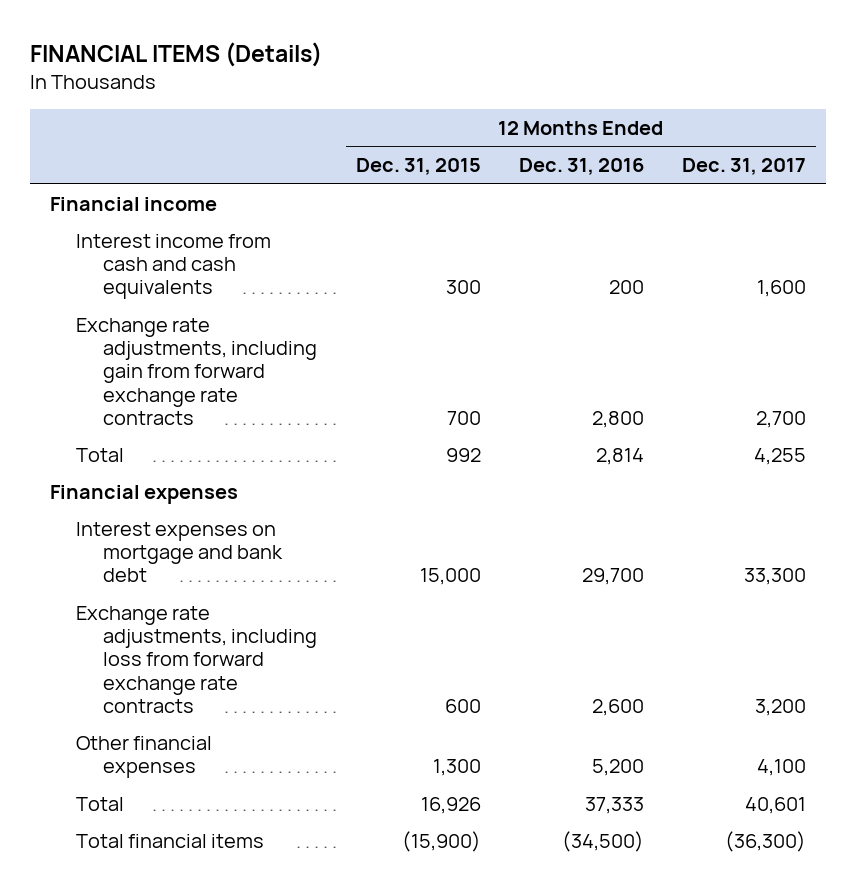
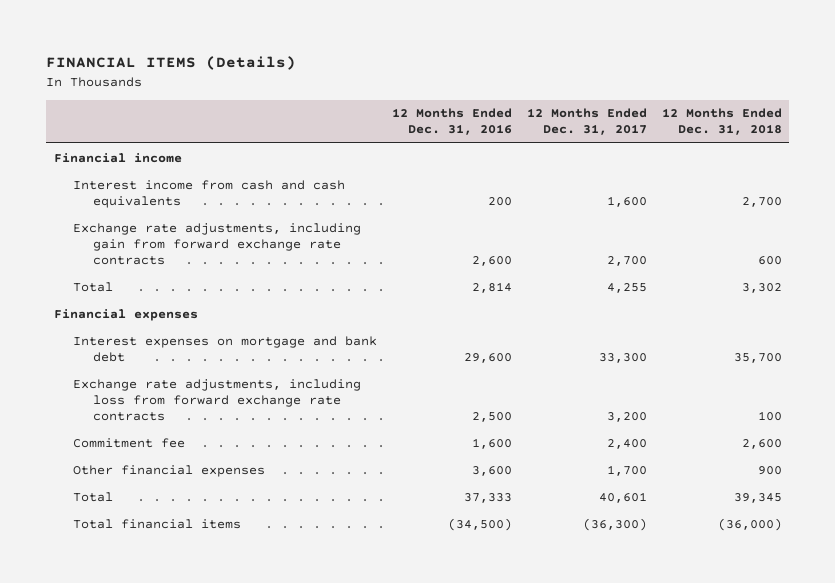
- | 12 Months Ended Dec. 31, 2015 | 12 Months Ended Dec. 31, 2016 | 12 Months Ended Dec. 31, 2017
+ | 12 Months Ended Dec. 31, 2016 | 12 Months Ended Dec. 31, 2017 | 12 Months Ended Dec. 31, 2018
- Exchange rate adjustments, including gain from forward exchange rate contracts | 700 | 2,800 | 2,700
+ Exchange rate adjustments, including gain from forward exchange rate contracts | 2,600 | 2,700 | 600
- Interest expenses on mortgage and bank debt | 15,000 | 29,700 | 33,300
- Exchange rate adjustments, including loss from forward exchange rate contracts | 600 | 2,600 | 3,200
- Other financial expenses | 1,300 | 5,200 | 4,100
+ Interest expenses on mortgage and bank debt | 29,600 | 33,300 | 35,700
+ Exchange rate adjustments, including loss from forward exchange rate contracts | 2,500 | 3,200 | 100
+ Commitment fee | 1,600 | 2,400 | 2,600
+ Other financial expenses | 3,600 | 1,700 | 900

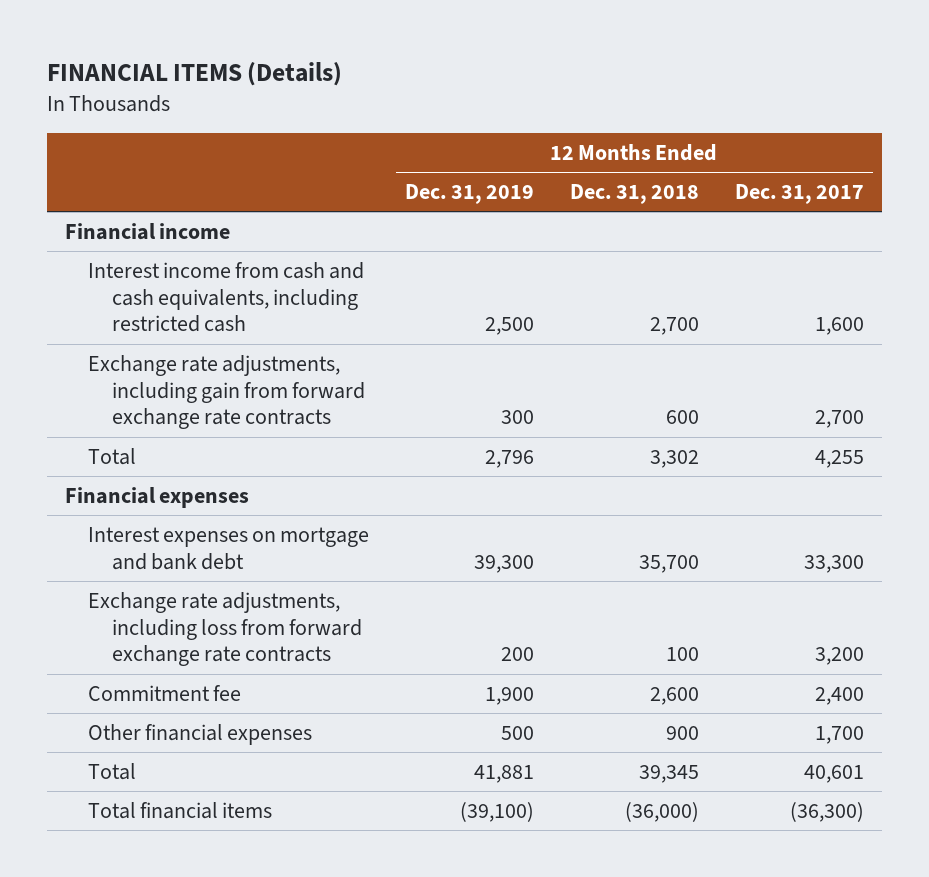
- | 12 Months Ended Dec. 31, 2016 | 12 Months Ended Dec. 31, 2017 | 12 Months Ended Dec. 31, 2018
+ | 12 Months Ended Dec. 31, 2019 | 12 Months Ended Dec. 31, 2018 | 12 Months Ended Dec. 31, 2017
- Interest income from cash and cash equivalents | 200 | 1,600 | 2,700
+ Interest income from cash and cash equivalents, including restricted cash | 2,500 | 2,700 | 1,600

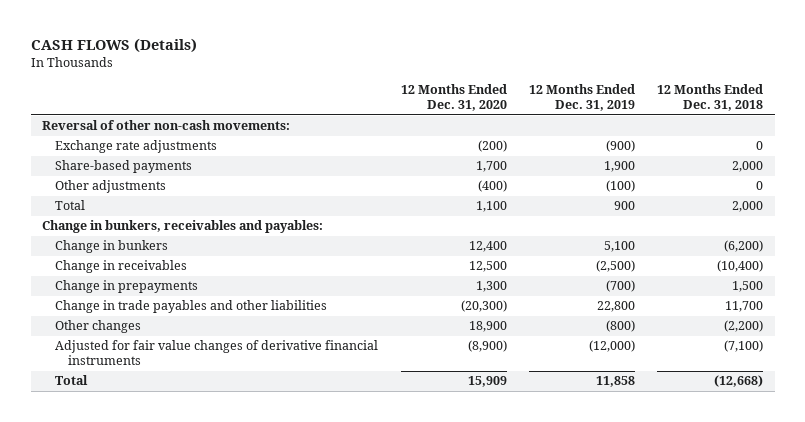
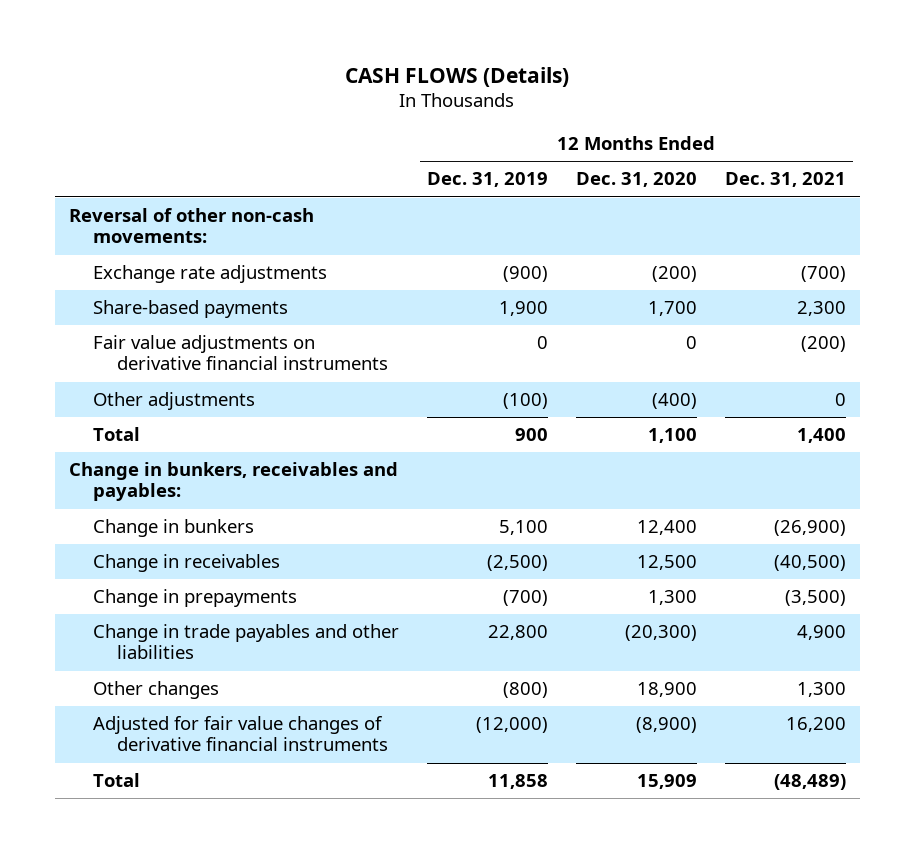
- | 12 Months Ended Dec. 31, 2020 | 12 Months Ended Dec. 31, 2019 | 12 Months Ended Dec. 31, 2018
+ | 12 Months Ended Dec. 31, 2019 | 12 Months Ended Dec. 31, 2020 | 12 Months Ended Dec. 31, 2021
+ Fair value adjustments on derivative financial instruments | 0 | 0 | (200)

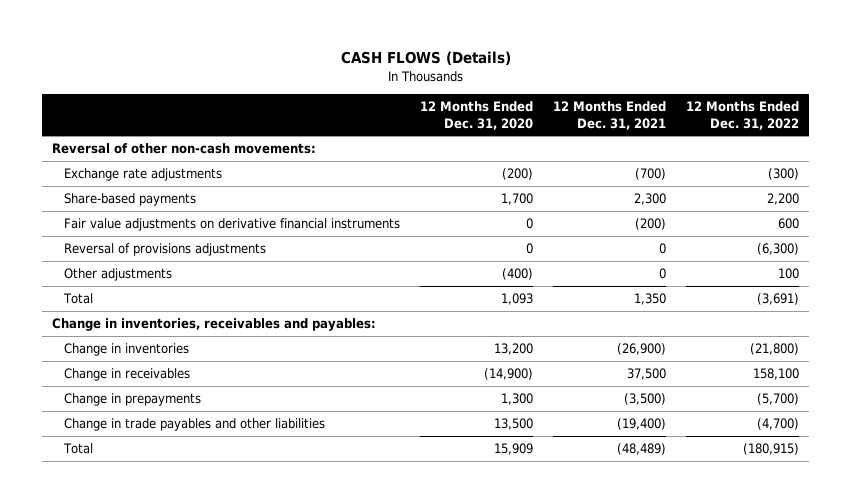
- | 12 Months Ended Dec. 31, 2019 | 12 Months Ended Dec. 31, 2020 | 12 Months Ended Dec. 31, 2021
+ | 12 Months Ended Dec. 31, 2020 | 12 Months Ended Dec. 31, 2021 | 12 Months Ended Dec. 31, 2022
+ Reversal of provisions adjustments | 0 | 0 | (6,300)
- Total | 900 | 1,100 | 1,400
- Change in bunkers, receivables and payables:
- Change in bunkers | 5,100 | 12,400 | (26,900)
- Change in receivables | (2,500) | 12,500 | (40,500)
+ Total | 1,093 | 1,350 | (3,691)
+ Change in inventories, receivables and payables:
+ Change in inventories | 13,200 | (26,900) | (21,800)
+ Change in receivables | (14,900) | 37,500 | 158,100
- Change in trade payables and other liabilities | 22,800 | (20,300) | 4,900
- Other changes | (800) | 18,900 | 1,300
- Adjusted for fair value changes of derivative financial instruments | (12,000) | (8,900) | 16,200
+ Change in trade payables and other liabilities | 13,500 | (19,400) | (4,700)

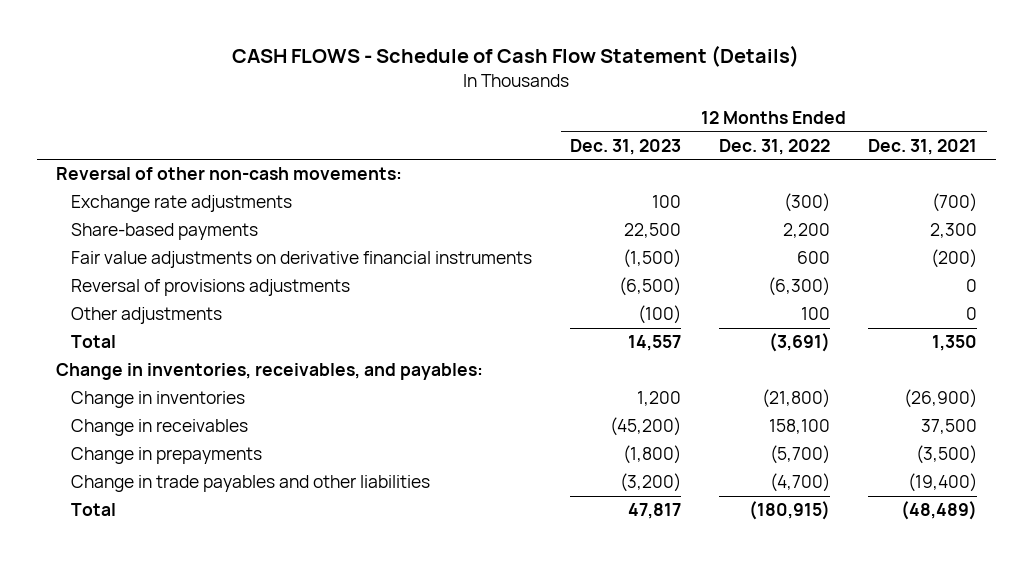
- CASH FLOWS (Details)
+ CASH FLOWS - Schedule of Cash Flow Statement (Details)
- | 12 Months Ended Dec. 31, 2020 | 12 Months Ended Dec. 31, 2021 | 12 Months Ended Dec. 31, 2022
+ | 12 Months Ended Dec. 31, 2023 | 12 Months Ended Dec. 31, 2022 | 12 Months Ended Dec. 31, 2021
- Change in inventories, receivables and payables:
+ Change in inventories, receivables, and payables:

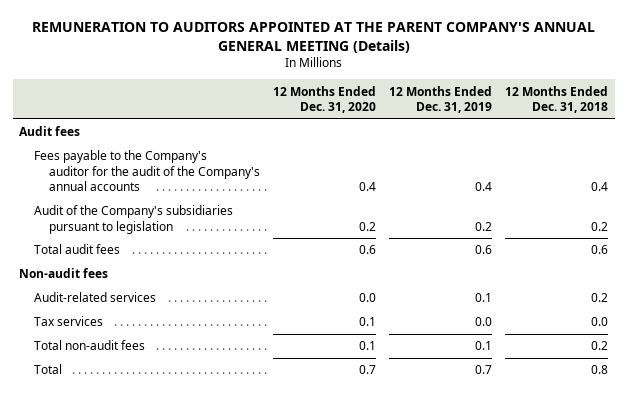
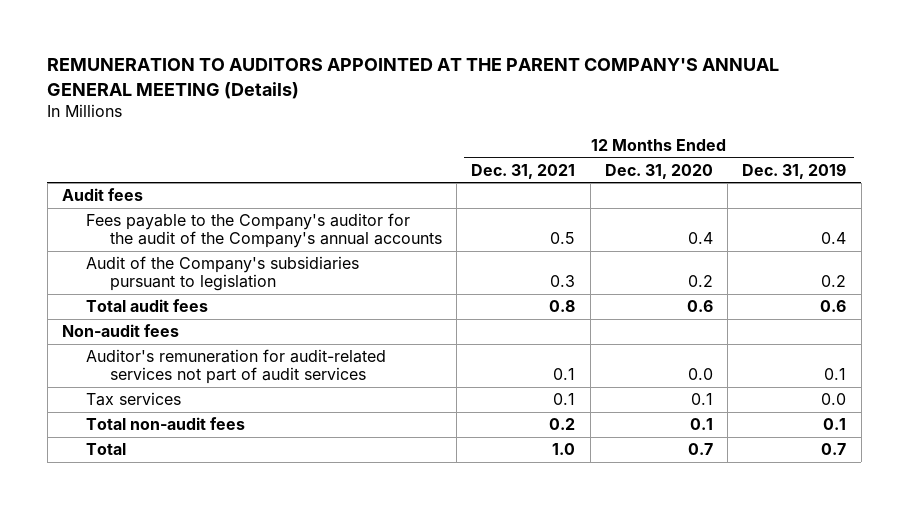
- | 12 Months Ended Dec. 31, 2020 | 12 Months Ended Dec. 31, 2019 | 12 Months Ended Dec. 31, 2018
+ | 12 Months Ended Dec. 31, 2021 | 12 Months Ended Dec. 31, 2020 | 12 Months Ended Dec. 31, 2019
- Audit-related services | 0.0 | 0.1 | 0.2
+ Auditor's remuneration for audit-related services not part of audit services | 0.1 | 0.0 | 0.1

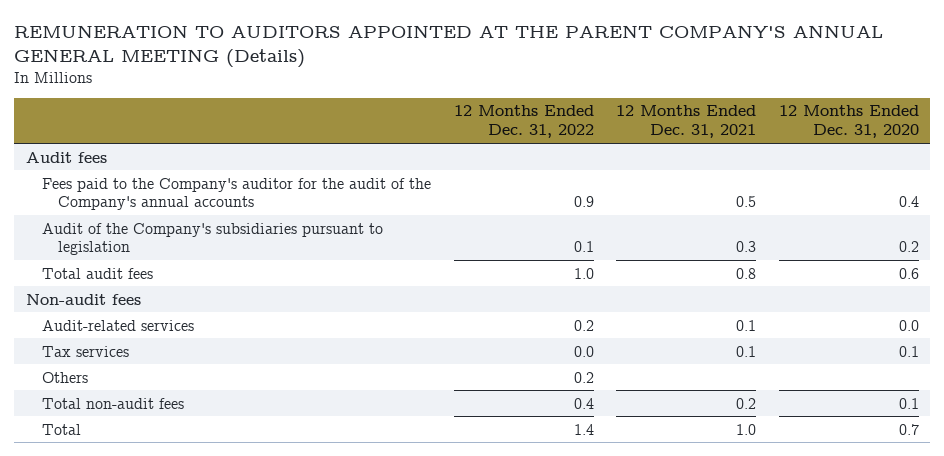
- | 12 Months Ended Dec. 31, 2021 | 12 Months Ended Dec. 31, 2020 | 12 Months Ended Dec. 31, 2019
+ | 12 Months Ended Dec. 31, 2022 | 12 Months Ended Dec. 31, 2021 | 12 Months Ended Dec. 31, 2020
- Fees payable to the Company's auditor for the audit of the Company's annual accounts | 0.5 | 0.4 | 0.4
+ Fees paid to the Company's auditor for the audit of the Company's annual accounts | 0.9 | 0.5 | 0.4
- Auditor's remuneration for audit-related services not part of audit services | 0.1 | 0.0 | 0.1
+ Audit-related services | 0.2 | 0.1 | 0.0
+ Others | 0.2 | |

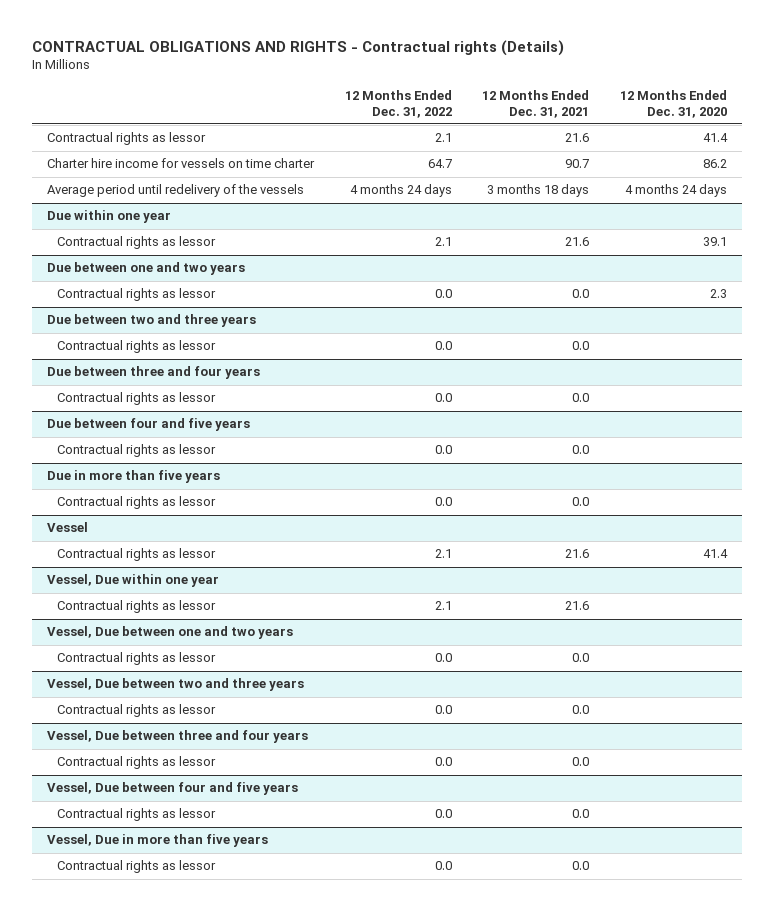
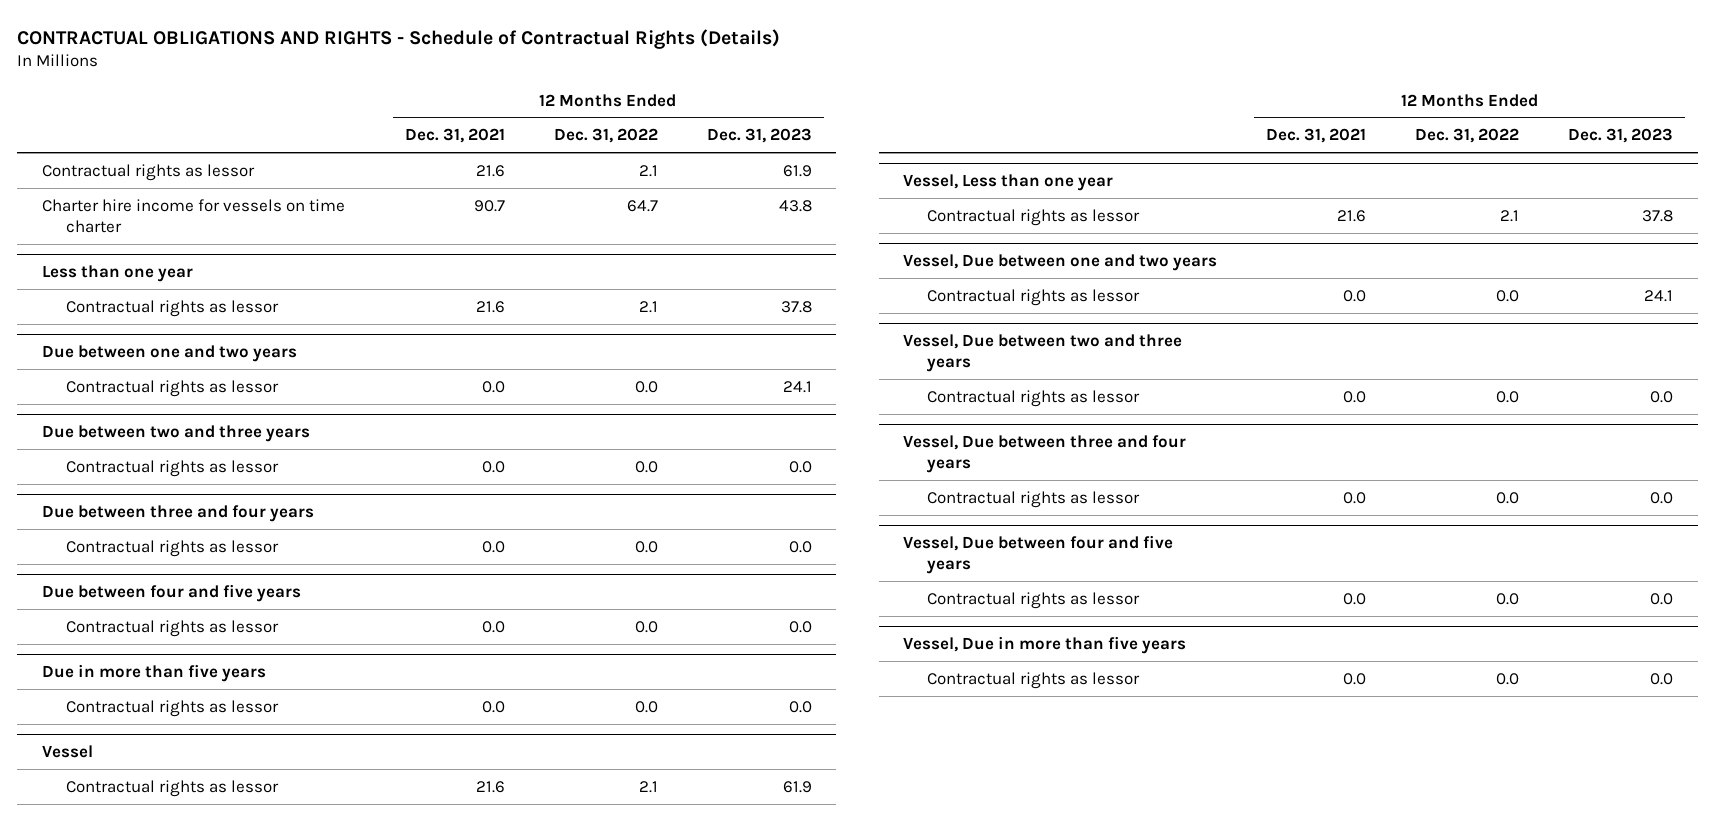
- CONTRACTUAL OBLIGATIONS AND RIGHTS - Contractual rights (Details)
+ CONTRACTUAL OBLIGATIONS AND RIGHTS - Schedule of Contractual Rights (Details)
- | 12 Months Ended Dec. 31, 2022 | 12 Months Ended Dec. 31, 2021 | 12 Months Ended Dec. 31, 2020
+ | 12 Months Ended Dec. 31, 2021 | 12 Months Ended Dec. 31, 2022 | 12 Months Ended Dec. 31, 2023
- Average period until redelivery of the vessels | 4 months 24 days | 3 months 18 days | 4 months 24 days
- Due within one year
+ Less than one year
- Vessel, Due within one year
+ Vessel, Less than one year

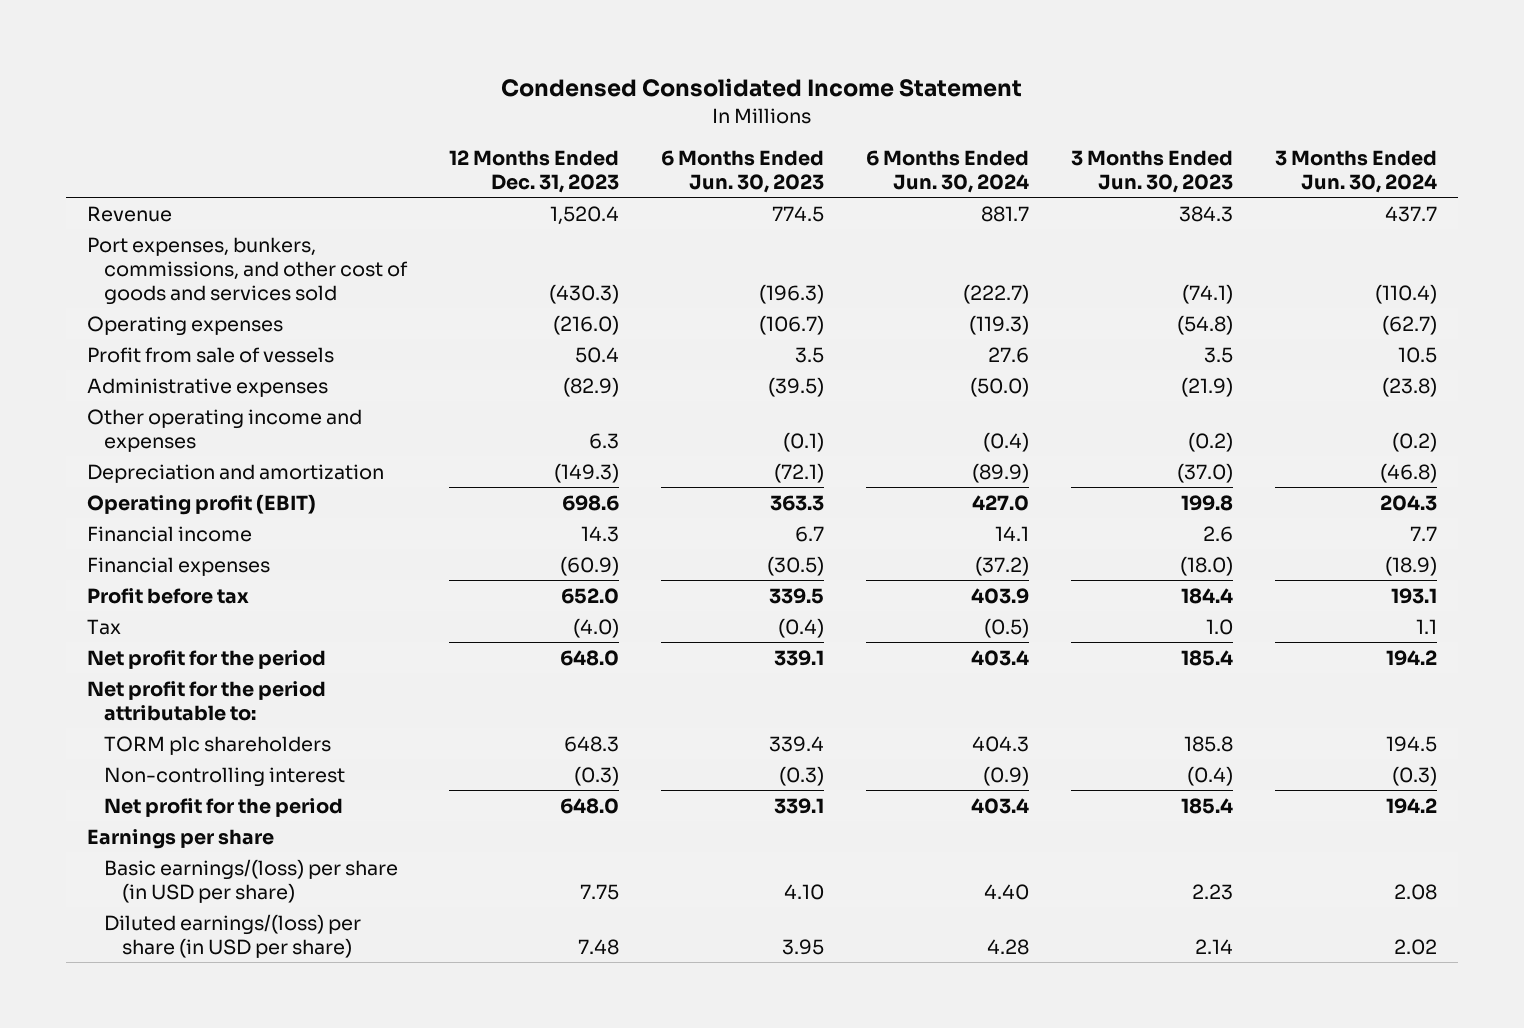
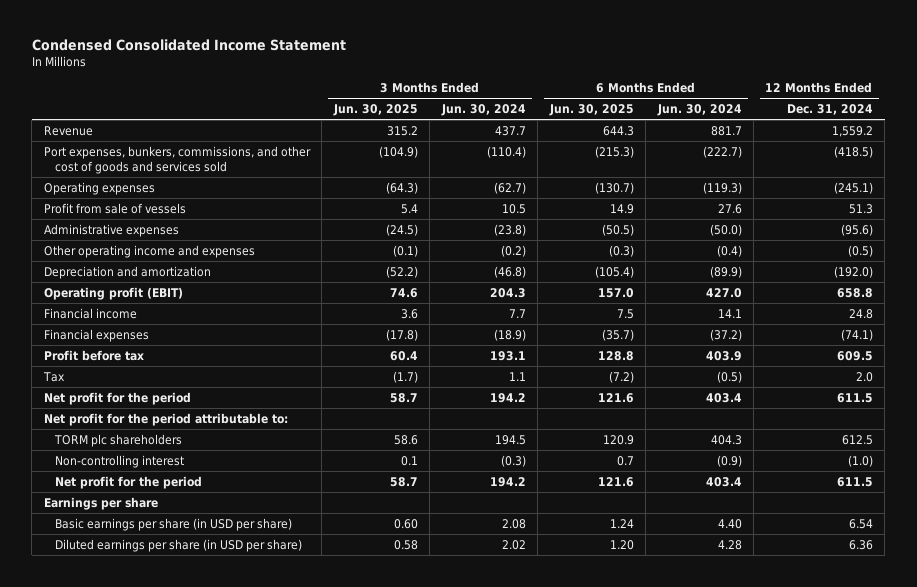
- | 12 Months Ended Dec. 31, 2023 | 6 Months Ended Jun. 30, 2023 | 6 Months Ended Jun. 30, 2024 | 3 Months Ended Jun. 30, 2023 | 3 Months Ended Jun. 30, 2024
+ | 3 Months Ended Jun. 30, 2025 | 3 Months Ended Jun. 30, 2024 | 6 Months Ended Jun. 30, 2025 | 6 Months Ended Jun. 30, 2024 | 12 Months Ended Dec. 31, 2024
- Basic earnings/(loss) per share (in USD per share) | 7.75 | 4.10 | 4.40 | 2.23 | 2.08
- Diluted earnings/(loss) per share (in USD per share) | 7.48 | 3.95 | 4.28 | 2.14 | 2.02
+ Basic earnings per share (in USD per share) | 0.60 | 2.08 | 1.24 | 4.40 | 6.54
+ Diluted earnings per share (in USD per share) | 0.58 | 2.02 | 1.20 | 4.28 | 6.36

